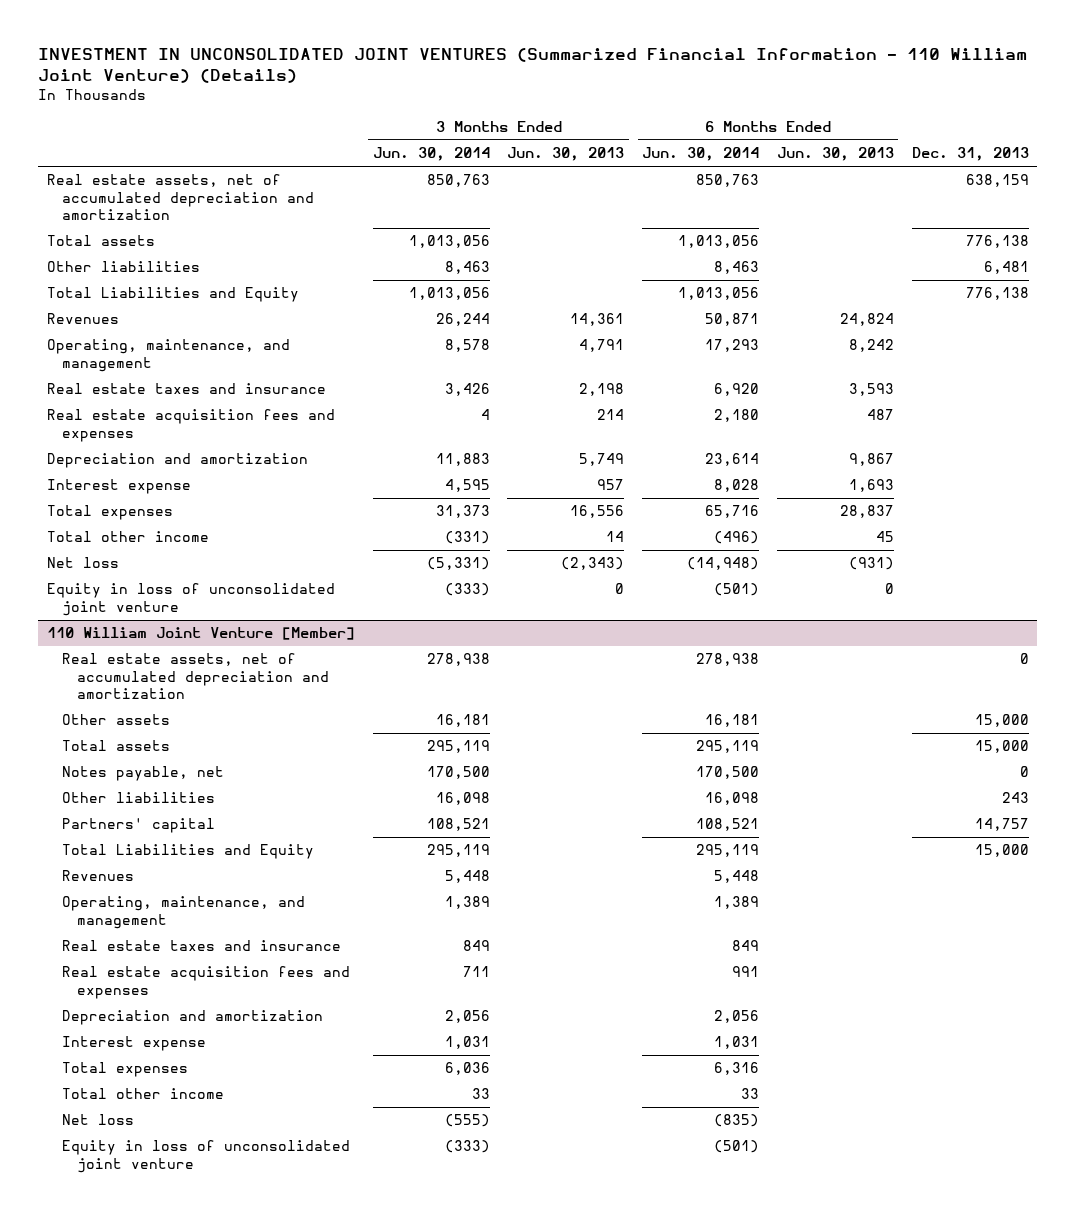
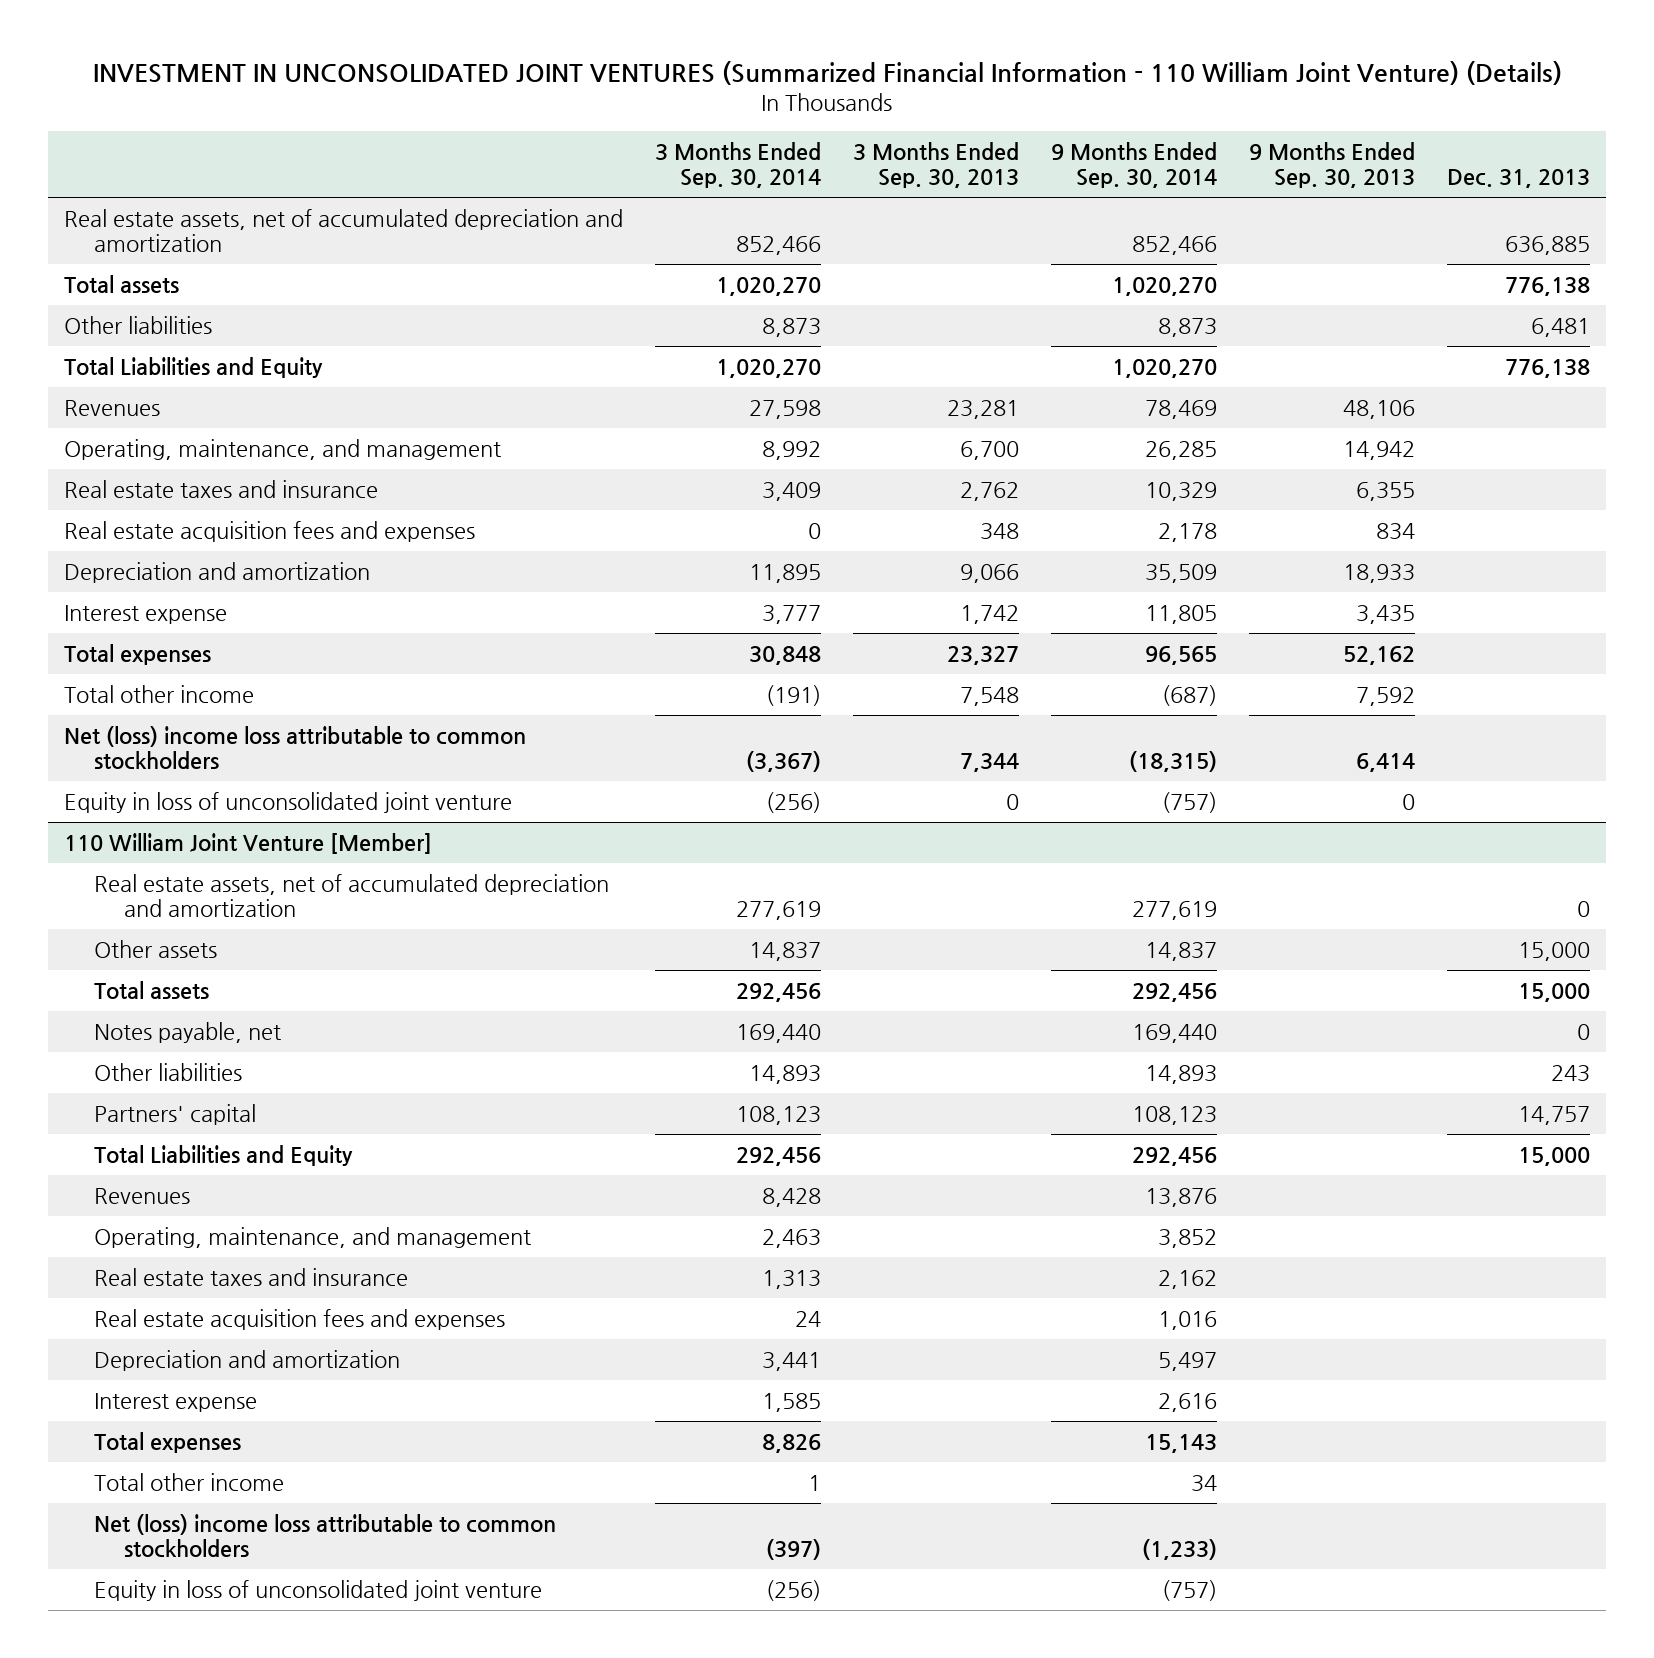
- | 3 Months Ended Jun. 30, 2014 | 3 Months Ended Jun. 30, 2013 | 6 Months Ended Jun. 30, 2014 | 6 Months Ended Jun. 30, 2013 | Dec. 31, 2013
+ | 3 Months Ended Sep. 30, 2014 | 3 Months Ended Sep. 30, 2013 | 9 Months Ended Sep. 30, 2014 | 9 Months Ended Sep. 30, 2013 | Dec. 31, 2013
- Real estate assets, net of accumulated depreciation and amortization | 850,763 | | 850,763 | | 638,159
+ Real estate assets, net of accumulated depreciation and amortization | 852,466 | | 852,466 | | 636,885
- Net loss | (5,331) | (2,343) | (14,948) | (931) |
+ Net (loss) income loss attributable to common stockholders | (3,367) | 7,344 | (18,315) | 6,414 |
@ 110 William Joint Venture [Member]
- Net loss | (555) | | (835) | |
+ Net (loss) income loss attributable to common stockholders | (397) | | (1,233) | |

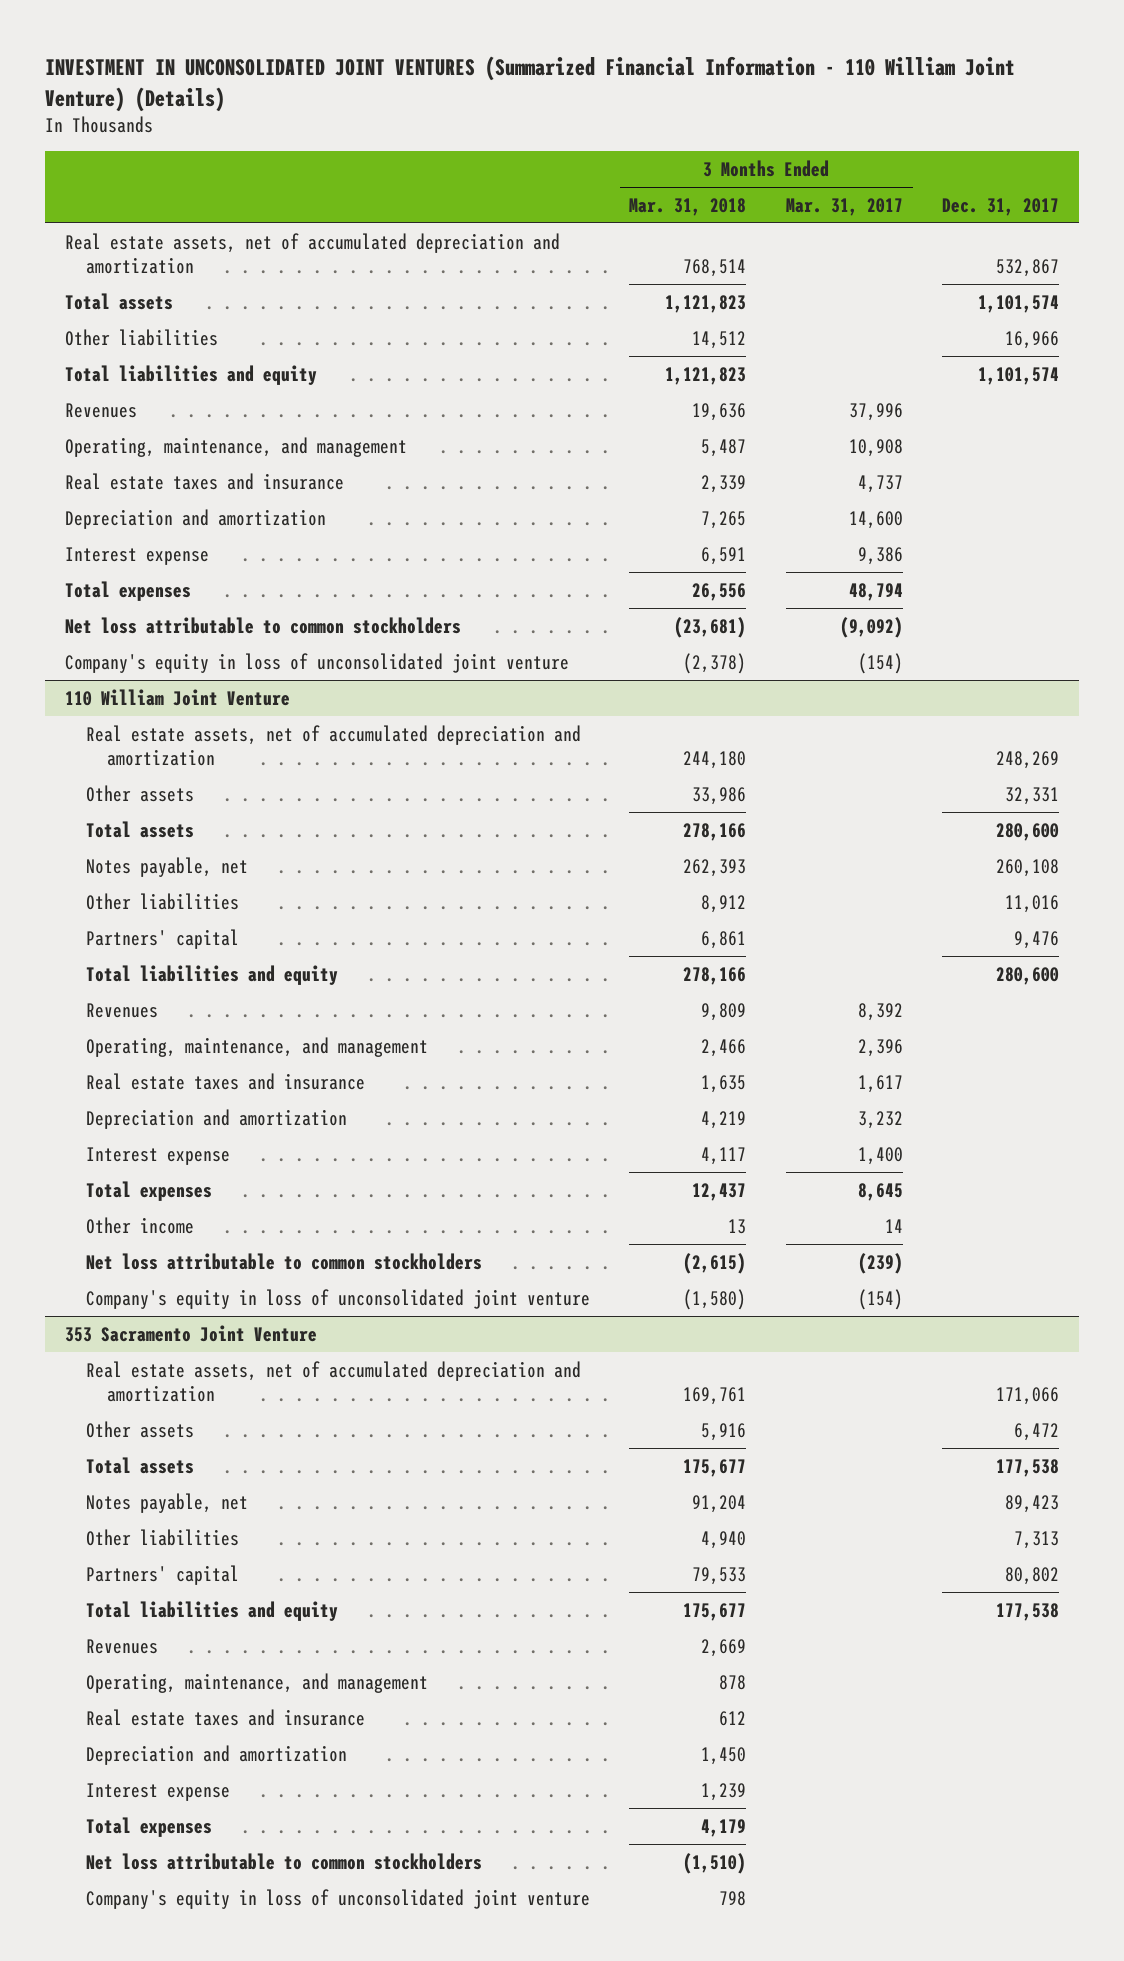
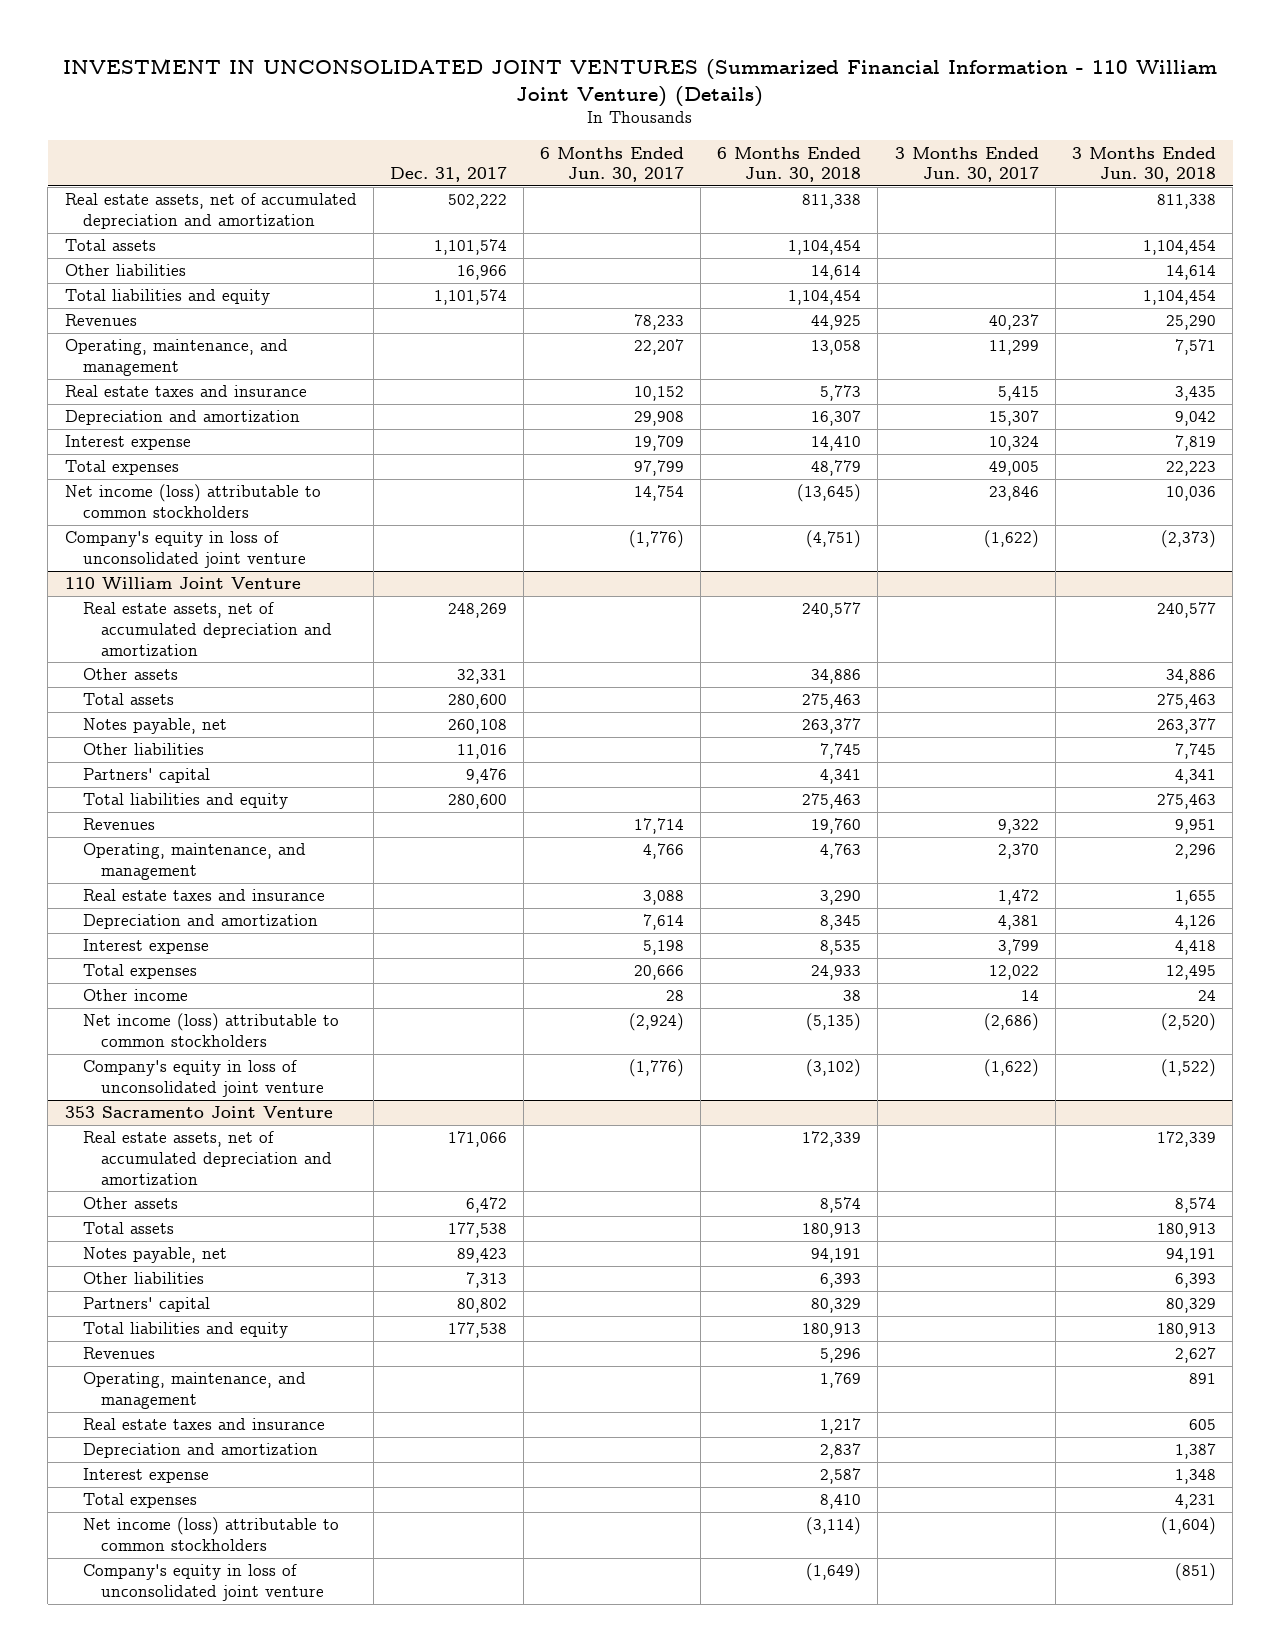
- | 3 Months Ended Mar. 31, 2018 | 3 Months Ended Mar. 31, 2017 | Dec. 31, 2017
+ | Dec. 31, 2017 | 6 Months Ended Jun. 30, 2017 | 6 Months Ended Jun. 30, 2018 | 3 Months Ended Jun. 30, 2017 | 3 Months Ended Jun. 30, 2018
- Real estate assets, net of accumulated depreciation and amortization | 768,514 | | 532,867
+ Real estate assets, net of accumulated depreciation and amortization | 502,222 | | 811,338 | | 811,338
- Net loss attributable to common stockholders | (23,681) | (9,092) |
+ Net income (loss) attributable to common stockholders | | 14,754 | (13,645) | 23,846 | 10,036
@ 110 William Joint Venture
- Net loss attributable to common stockholders | (2,615) | (239) |
+ Net income (loss) attributable to common stockholders | | (2,924) | (5,135) | (2,686) | (2,520)
@ 353 Sacramento Joint Venture
- Net loss attributable to common stockholders | (1,510) | |
+ Net income (loss) attributable to common stockholders | | | (3,114) | | (1,604)

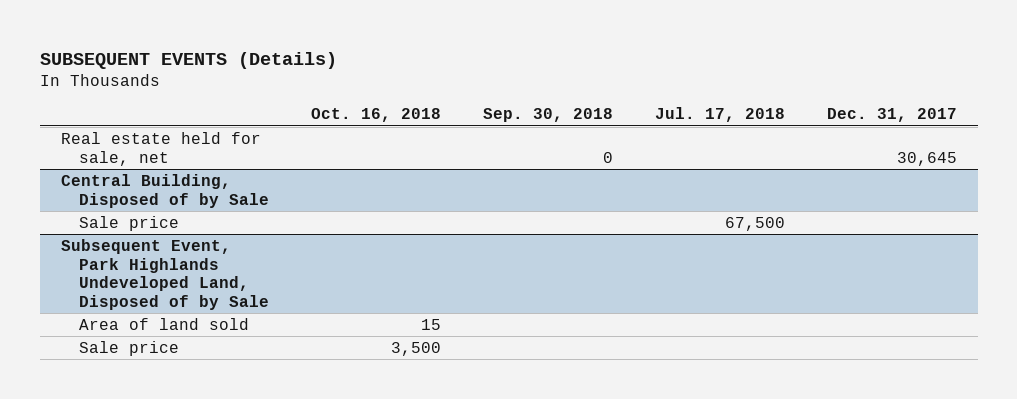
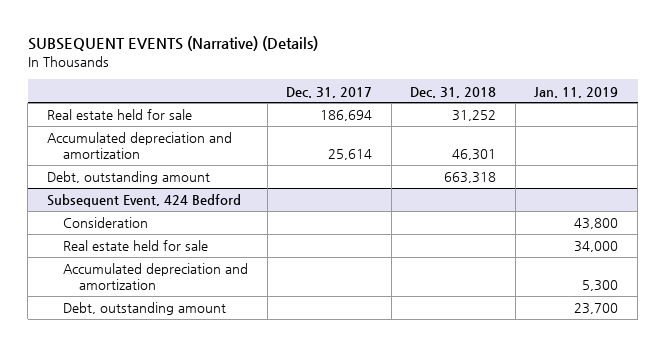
- SUBSEQUENT EVENTS (Details)
+ SUBSEQUENT EVENTS (Narrative) (Details)
- | Oct. 16, 2018 | Sep. 30, 2018 | Jul. 17, 2018 | Dec. 31, 2017
+ | Dec. 31, 2017 | Dec. 31, 2018 | Jan. 11, 2019
- Real estate held for sale, net | | 0 | | 30,645
- Central Building, Disposed of by Sale
- Sale price | | | 67,500 |
- Subsequent Event, Park Highlands Undeveloped Land, Disposed of by Sale
- Area of land sold | 15 | | |
- Sale price | 3,500 | | |
+ Real estate held for sale | 186,694 | 31,252 |
+ Accumulated depreciation and amortization | 25,614 | 46,301 |
+ Debt, outstanding amount | | 663,318 |
+ Subsequent Event, 424 Bedford
+ Consideration | | | 43,800
+ Real estate held for sale | | | 34,000
+ Accumulated depreciation and amortization | | | 5,300
+ Debt, outstanding amount | | | 23,700

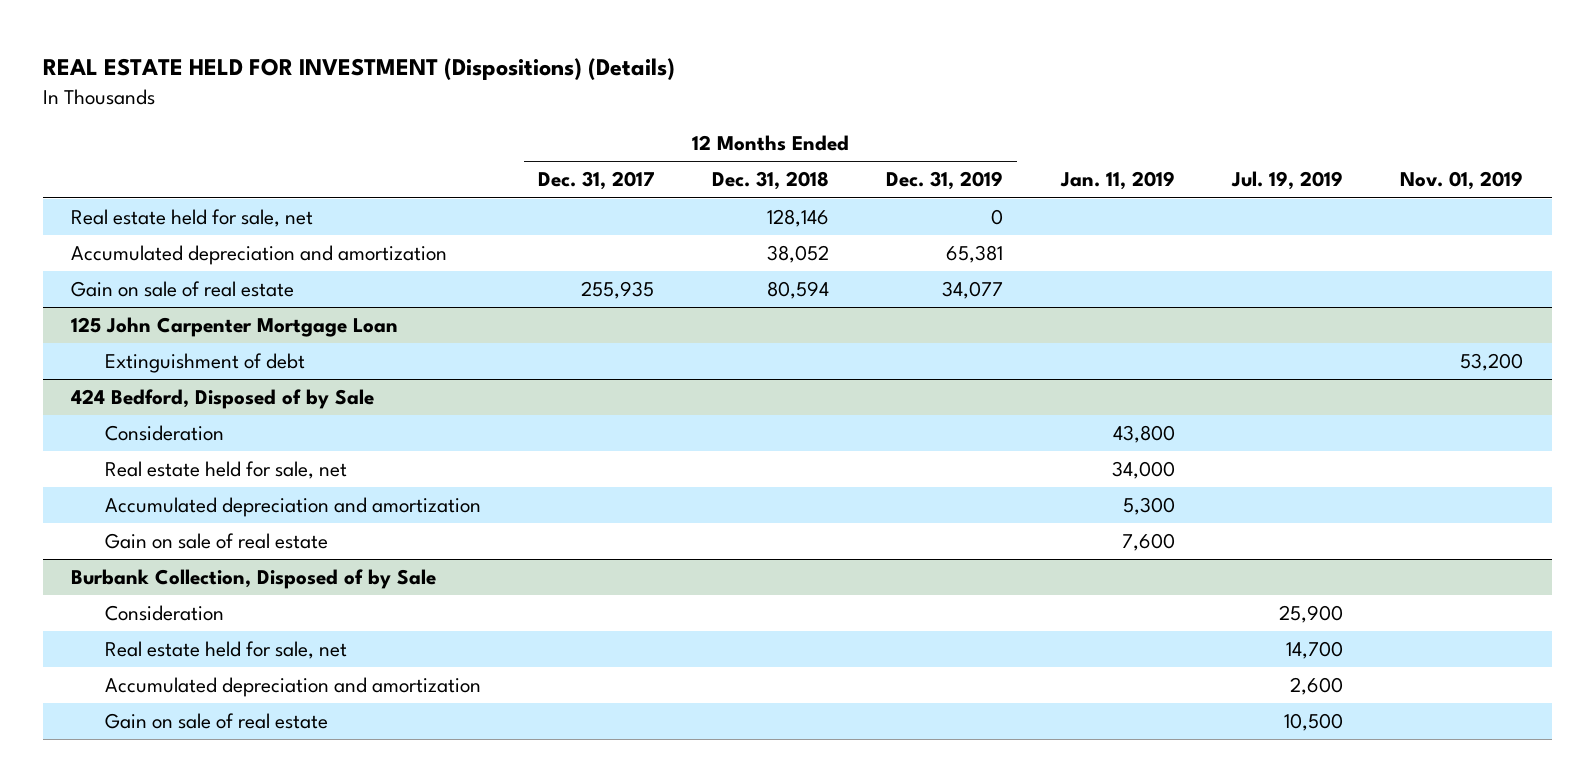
- SUBSEQUENT EVENTS (Narrative) (Details)
+ REAL ESTATE HELD FOR INVESTMENT (Dispositions) (Details)
- | Dec. 31, 2017 | Dec. 31, 2018 | Jan. 11, 2019
+ | 12 Months Ended Dec. 31, 2017 | 12 Months Ended Dec. 31, 2018 | 12 Months Ended Dec. 31, 2019 | Jan. 11, 2019 | Jul. 19, 2019 | Nov. 01, 2019
- Real estate held for sale | 186,694 | 31,252 |
+ Real estate held for sale, net | | 128,146 | 0 | | |
- Debt, outstanding amount | | 663,318 |
- Subsequent Event, 424 Bedford
+ Gain on sale of real estate | 255,935 | 80,594 | 34,077 | | |
+ 125 John Carpenter Mortgage Loan
+ Extinguishment of debt | | | | | | 53,200
+ 424 Bedford, Disposed of by Sale
- Real estate held for sale | | | 34,000
+ Real estate held for sale, net | | | | 34,000 | |
- Debt, outstanding amount | | | 23,700
+ Gain on sale of real estate | | | | 7,600 | |
+ Burbank Collection, Disposed of by Sale
+ Consideration | | | | | 25,900 |
+ Real estate held for sale, net | | | | | 14,700 |
+ Accumulated depreciation and amortization | | | | | 2,600 |
+ Gain on sale of real estate | | | | | 10,500 |

